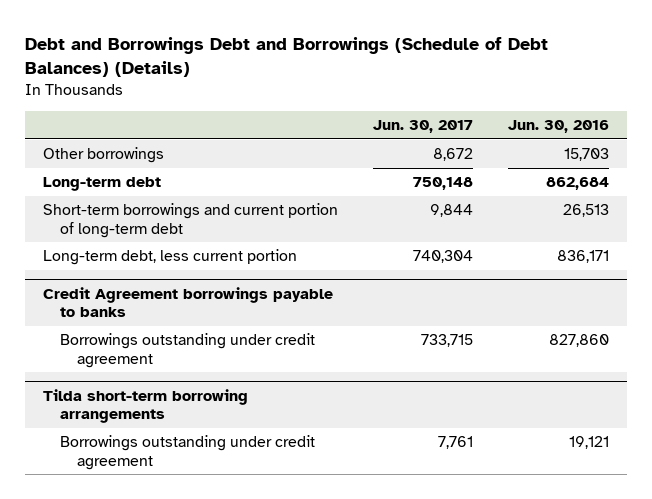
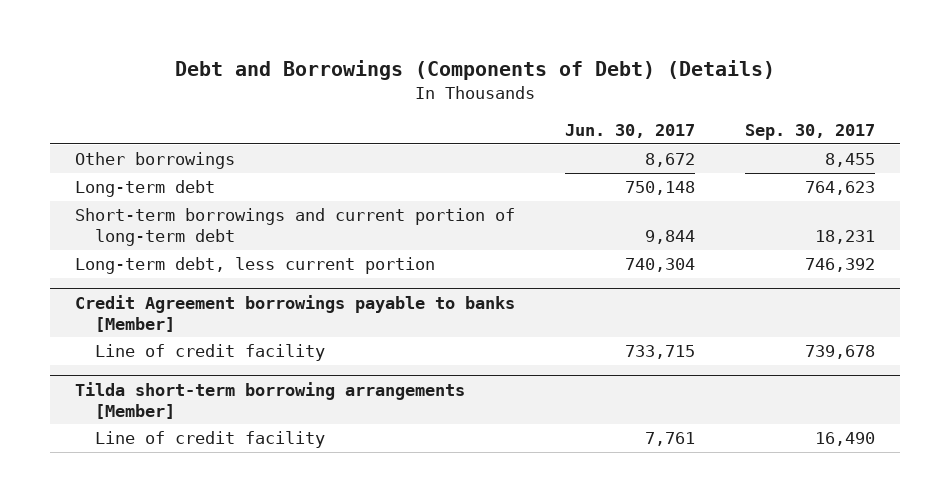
- Debt and Borrowings Debt and Borrowings (Schedule of Debt Balances) (Details)
+ Debt and Borrowings (Components of Debt) (Details)
- | Jun. 30, 2017 | Jun. 30, 2016
+ | Jun. 30, 2017 | Sep. 30, 2017
- Credit Agreement borrowings payable to banks
- Borrowings outstanding under credit agreement | 733,715 | 827,860
- Tilda short-term borrowing arrangements
- Borrowings outstanding under credit agreement | 7,761 | 19,121
+ Credit Agreement borrowings payable to banks [Member]
+ Line of credit facility | 733,715 | 739,678
+ Tilda short-term borrowing arrangements [Member]
+ Line of credit facility | 7,761 | 16,490

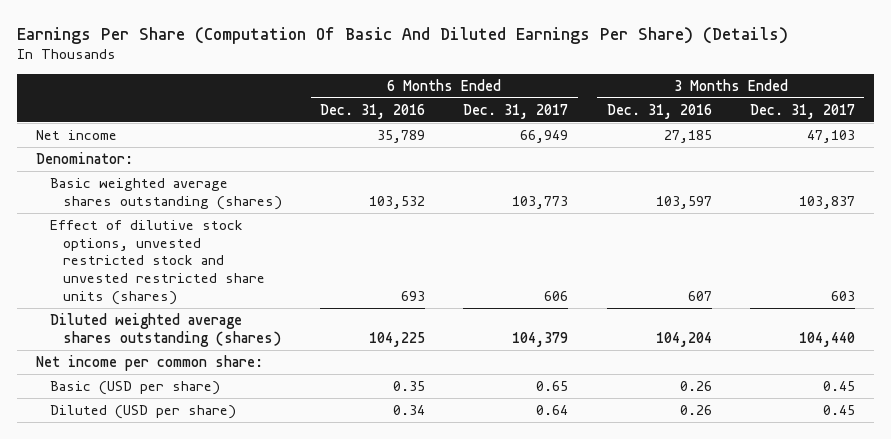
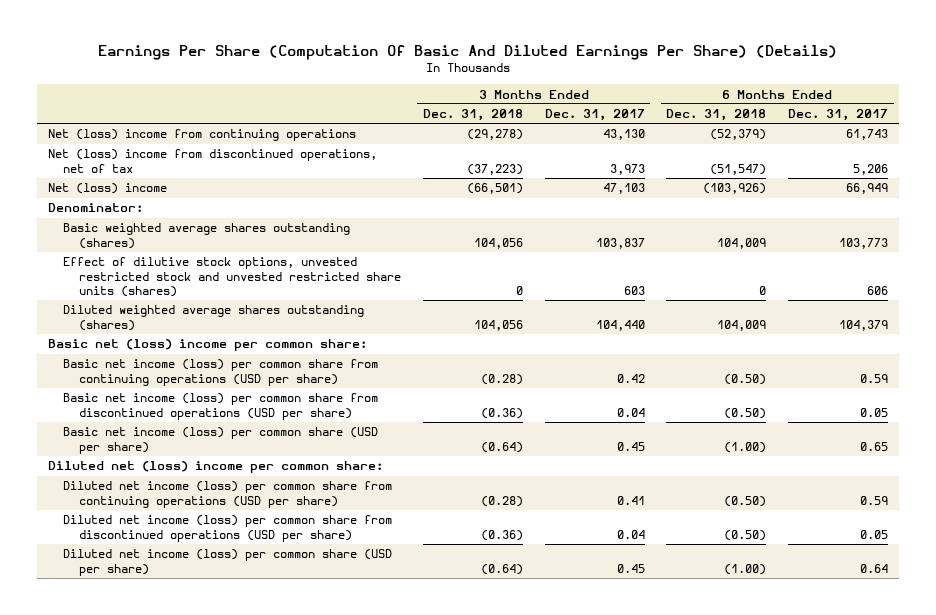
- | 6 Months Ended Dec. 31, 2016 | 6 Months Ended Dec. 31, 2017 | 3 Months Ended Dec. 31, 2016 | 3 Months Ended Dec. 31, 2017
+ | 3 Months Ended Dec. 31, 2018 | 3 Months Ended Dec. 31, 2017 | 6 Months Ended Dec. 31, 2018 | 6 Months Ended Dec. 31, 2017
- Net income | 35,789 | 66,949 | 27,185 | 47,103
+ Net (loss) income from continuing operations | (29,278) | 43,130 | (52,379) | 61,743
+ Net (loss) income from discontinued operations, net of tax | (37,223) | 3,973 | (51,547) | 5,206
+ Net (loss) income | (66,501) | 47,103 | (103,926) | 66,949
- Net income per common share:
- Basic (USD per share) | 0.35 | 0.65 | 0.26 | 0.45
- Diluted (USD per share) | 0.34 | 0.64 | 0.26 | 0.45
+ Basic net (loss) income per common share:
+ Basic net income (loss) per common share from continuing operations (USD per share) | (0.28) | 0.42 | (0.50) | 0.59
+ Basic net income (loss) per common share from discontinued operations (USD per share) | (0.36) | 0.04 | (0.50) | 0.05
+ Basic net income (loss) per common share (USD per share) | (0.64) | 0.45 | (1.00) | 0.65
+ Diluted net (loss) income per common share:
+ Diluted net income (loss) per common share from continuing operations (USD per share) | (0.28) | 0.41 | (0.50) | 0.59
+ Diluted net income (loss) per common share from discontinued operations (USD per share) | (0.36) | 0.04 | (0.50) | 0.05
+ Diluted net income (loss) per common share (USD per share) | (0.64) | 0.45 | (1.00) | 0.64

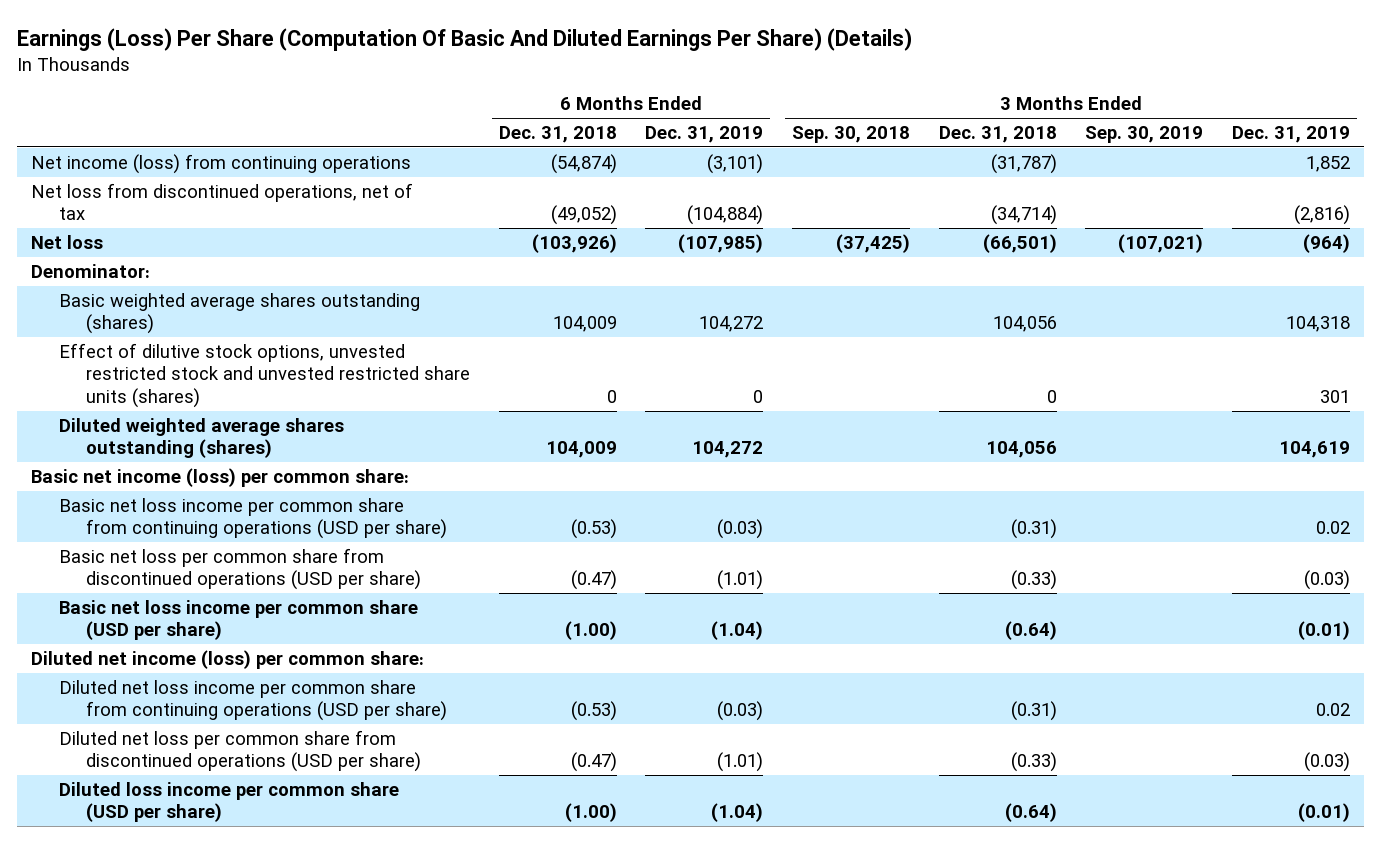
- Earnings Per Share (Computation Of Basic And Diluted Earnings Per Share) (Details)
+ Earnings (Loss) Per Share (Computation Of Basic And Diluted Earnings Per Share) (Details)
- | 3 Months Ended Dec. 31, 2018 | 3 Months Ended Dec. 31, 2017 | 6 Months Ended Dec. 31, 2018 | 6 Months Ended Dec. 31, 2017
+ | 6 Months Ended Dec. 31, 2018 | 6 Months Ended Dec. 31, 2019 | 3 Months Ended Sep. 30, 2018 | 3 Months Ended Dec. 31, 2018 | 3 Months Ended Sep. 30, 2019 | 3 Months Ended Dec. 31, 2019
- Net (loss) income from continuing operations | (29,278) | 43,130 | (52,379) | 61,743
- Net (loss) income from discontinued operations, net of tax | (37,223) | 3,973 | (51,547) | 5,206
- Net (loss) income | (66,501) | 47,103 | (103,926) | 66,949
+ Net income (loss) from continuing operations | (54,874) | (3,101) | | (31,787) | | 1,852
+ Net loss from discontinued operations, net of tax | (49,052) | (104,884) | | (34,714) | | (2,816)
+ Net loss | (103,926) | (107,985) | (37,425) | (66,501) | (107,021) | (964)
- Basic net (loss) income per common share:
- Basic net income (loss) per common share from continuing operations (USD per share) | (0.28) | 0.42 | (0.50) | 0.59
- Basic net income (loss) per common share from discontinued operations (USD per share) | (0.36) | 0.04 | (0.50) | 0.05
- Basic net income (loss) per common share (USD per share) | (0.64) | 0.45 | (1.00) | 0.65
- Diluted net (loss) income per common share:
- Diluted net income (loss) per common share from continuing operations (USD per share) | (0.28) | 0.41 | (0.50) | 0.59
- Diluted net income (loss) per common share from discontinued operations (USD per share) | (0.36) | 0.04 | (0.50) | 0.05
- Diluted net income (loss) per common share (USD per share) | (0.64) | 0.45 | (1.00) | 0.64
+ Basic net income (loss) per common share:
+ Basic net loss income per common share from continuing operations (USD per share) | (0.53) | (0.03) | | (0.31) | | 0.02
+ Basic net loss per common share from discontinued operations (USD per share) | (0.47) | (1.01) | | (0.33) | | (0.03)
+ Basic net loss income per common share (USD per share) | (1.00) | (1.04) | | (0.64) | | (0.01)
+ Diluted net income (loss) per common share:
+ Diluted net loss income per common share from continuing operations (USD per share) | (0.53) | (0.03) | | (0.31) | | 0.02
+ Diluted net loss per common share from discontinued operations (USD per share) | (0.47) | (1.01) | | (0.33) | | (0.03)
+ Diluted loss income per common share (USD per share) | (1.00) | (1.04) | | (0.64) | | (0.01)

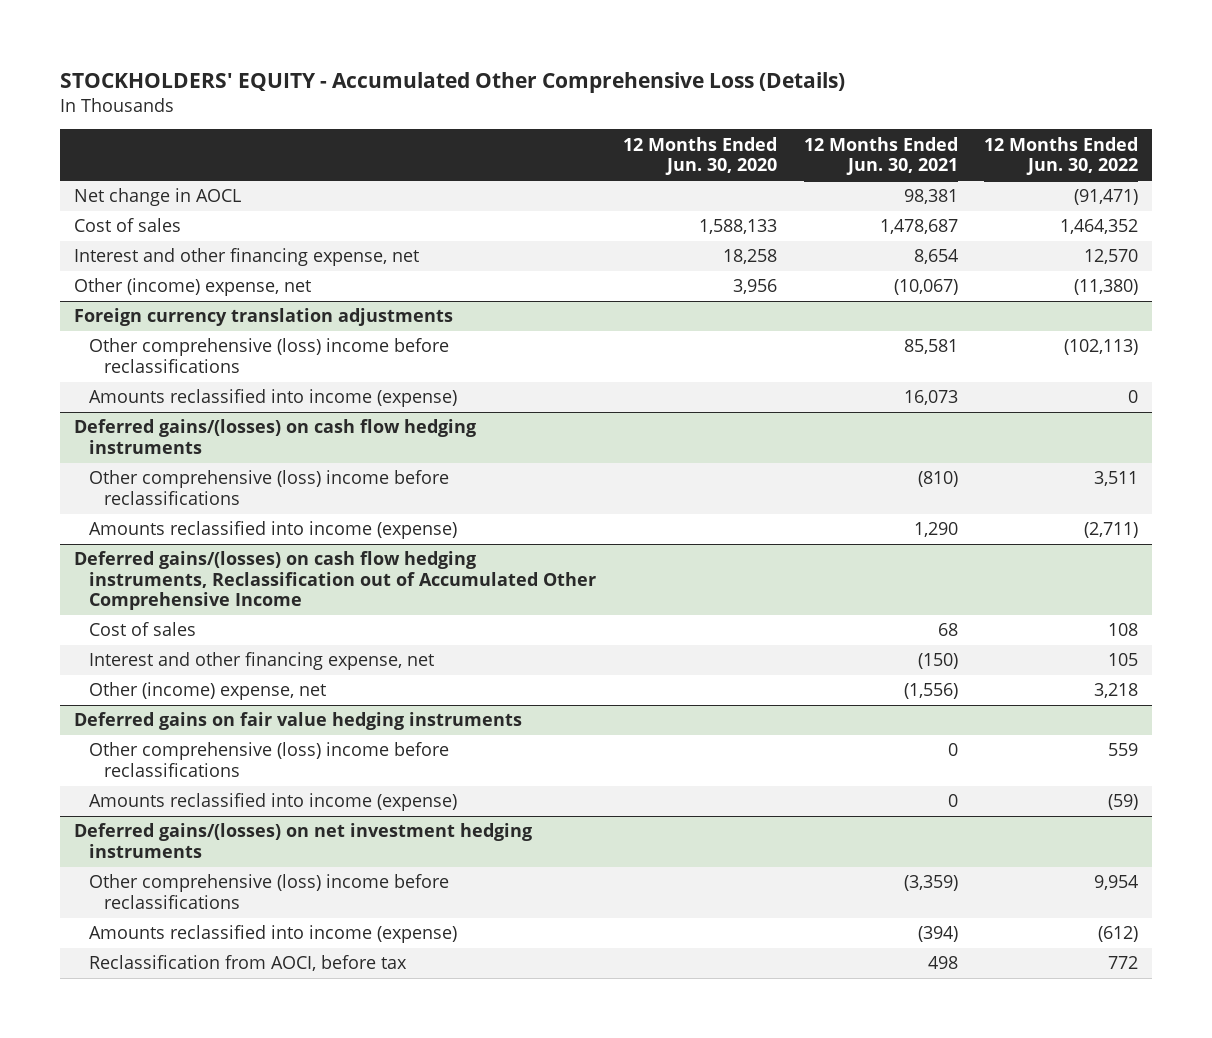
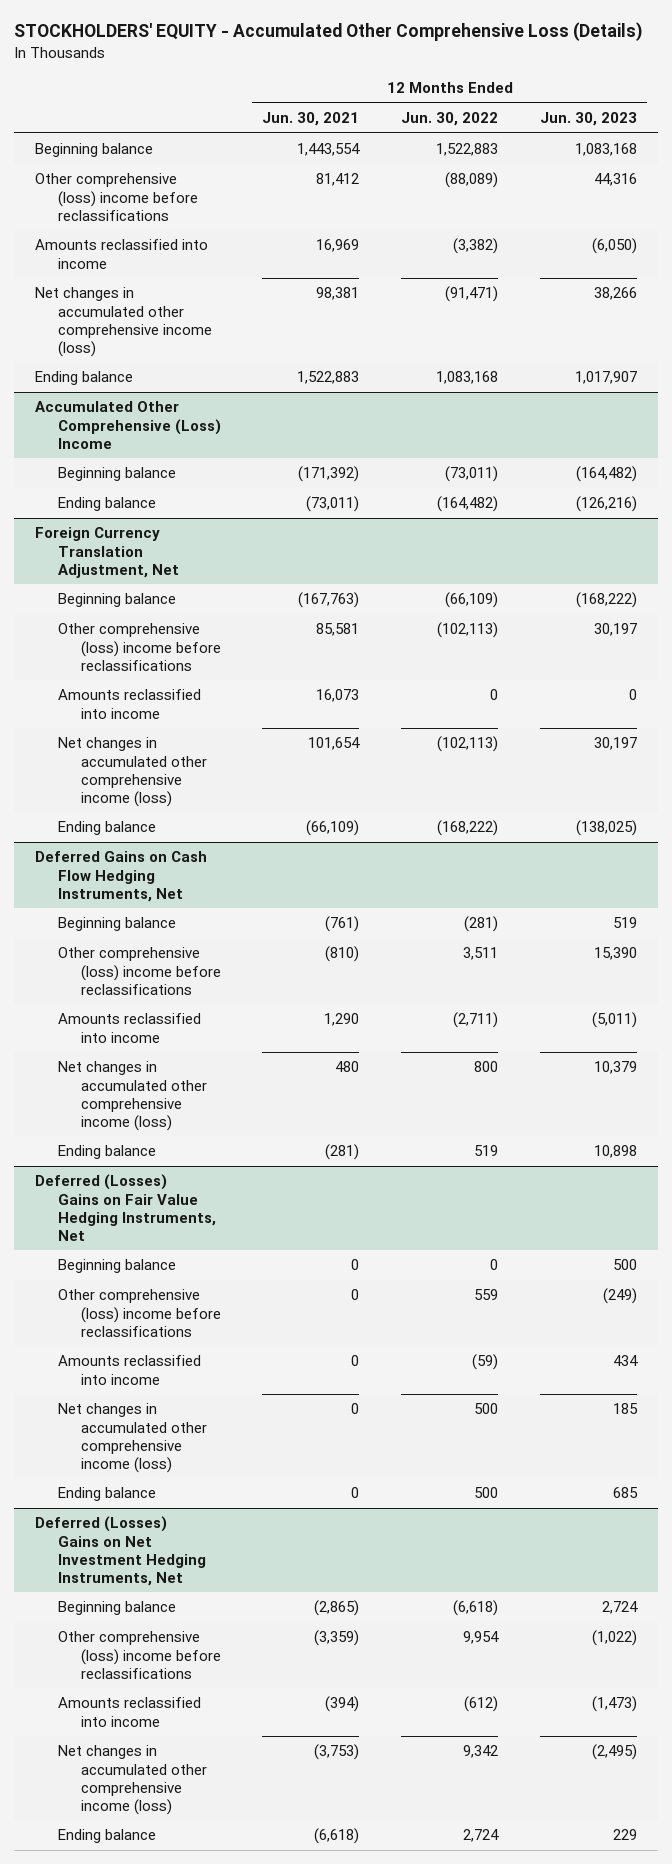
- | 12 Months Ended Jun. 30, 2020 | 12 Months Ended Jun. 30, 2021 | 12 Months Ended Jun. 30, 2022
+ | 12 Months Ended Jun. 30, 2021 | 12 Months Ended Jun. 30, 2022 | 12 Months Ended Jun. 30, 2023
- Net change in AOCL | | 98,381 | (91,471)
- Cost of sales | 1,588,133 | 1,478,687 | 1,464,352
- Interest and other financing expense, net | 18,258 | 8,654 | 12,570
- Other (income) expense, net | 3,956 | (10,067) | (11,380)
- Foreign currency translation adjustments
+ Beginning balance | 1,443,554 | 1,522,883 | 1,083,168
+ Other comprehensive (loss) income before reclassifications | 81,412 | (88,089) | 44,316
+ Amounts reclassified into income | 16,969 | (3,382) | (6,050)
+ Net changes in accumulated other comprehensive income (loss) | 98,381 | (91,471) | 38,266
+ Ending balance | 1,522,883 | 1,083,168 | 1,017,907
+ Accumulated Other Comprehensive (Loss) Income
+ Beginning balance | (171,392) | (73,011) | (164,482)
+ Ending balance | (73,011) | (164,482) | (126,216)
+ Foreign Currency Translation Adjustment, Net
+ Beginning balance | (167,763) | (66,109) | (168,222)
- Amounts reclassified into income (expense) | | 16,073 | 0
- Deferred gains/(losses) on cash flow hedging instruments
+ Amounts reclassified into income | 16,073 | 0 | 0
+ Net changes in accumulated other comprehensive income (loss) | 101,654 | (102,113) | 30,197
+ Ending balance | (66,109) | (168,222) | (138,025)
+ Deferred Gains on Cash Flow Hedging Instruments, Net
+ Beginning balance | (761) | (281) | 519
- Amounts reclassified into income (expense) | | 1,290 | (2,711)
- Deferred gains/(losses) on cash flow hedging instruments, Reclassification out of Accumulated Other Comprehensive Income
- Cost of sales | | 68 | 108
- Interest and other financing expense, net | | (150) | 105
- Other (income) expense, net | | (1,556) | 3,218
- Deferred gains on fair value hedging instruments
+ Amounts reclassified into income | 1,290 | (2,711) | (5,011)
+ Net changes in accumulated other comprehensive income (loss) | 480 | 800 | 10,379
+ Ending balance | (281) | 519 | 10,898
+ Deferred (Losses) Gains on Fair Value Hedging Instruments, Net
+ Beginning balance | 0 | 0 | 500
- Amounts reclassified into income (expense) | | 0 | (59)
- Deferred gains/(losses) on net investment hedging instruments
+ Amounts reclassified into income | 0 | (59) | 434
+ Net changes in accumulated other comprehensive income (loss) | 0 | 500 | 185
+ Ending balance | 0 | 500 | 685
+ Deferred (Losses) Gains on Net Investment Hedging Instruments, Net
+ Beginning balance | (2,865) | (6,618) | 2,724
- Amounts reclassified into income (expense) | | (394) | (612)
- Reclassification from AOCI, before tax | | 498 | 772
+ Amounts reclassified into income | (394) | (612) | (1,473)
+ Net changes in accumulated other comprehensive income (loss) | (3,753) | 9,342 | (2,495)
+ Ending balance | (6,618) | 2,724 | 229

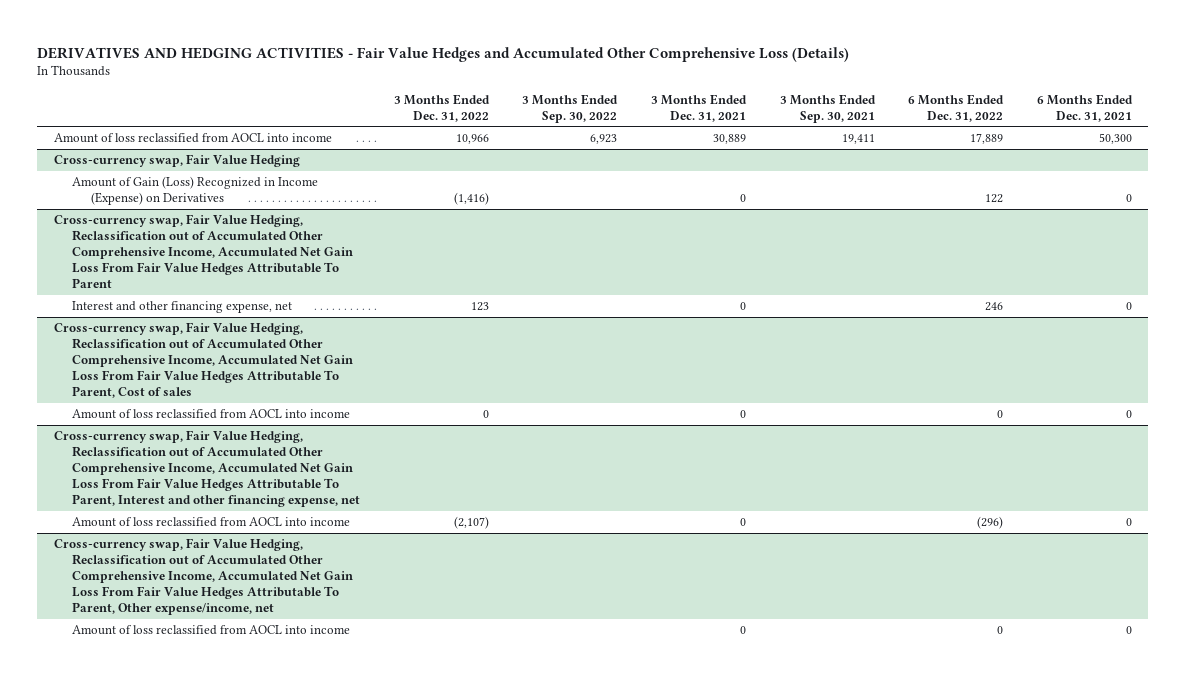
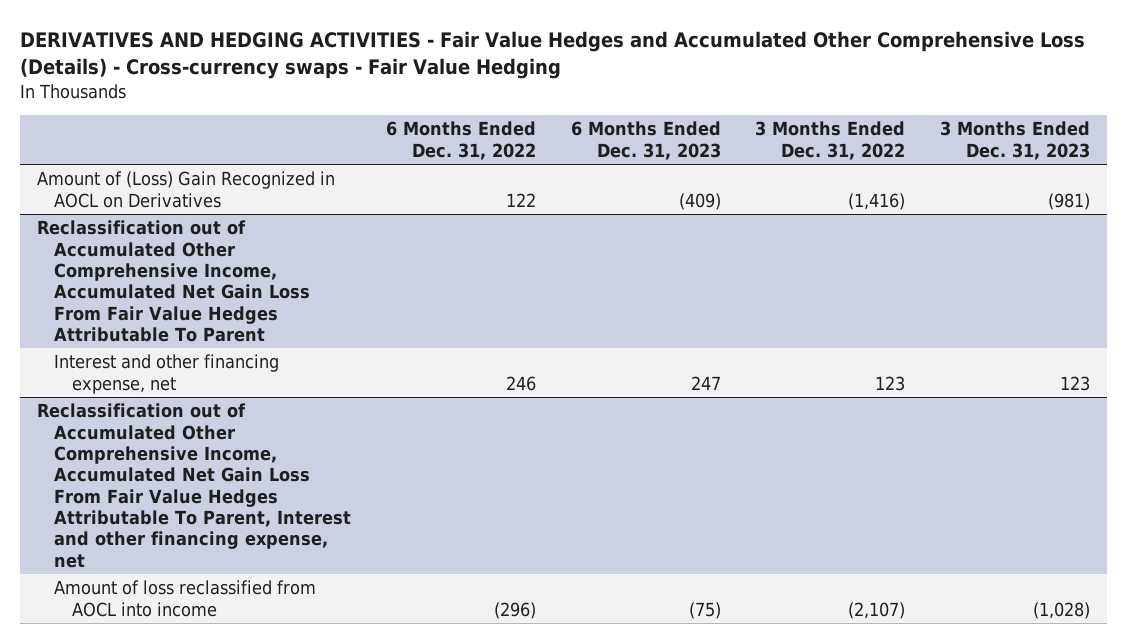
- DERIVATIVES AND HEDGING ACTIVITIES - Fair Value Hedges and Accumulated Other Comprehensive Loss (Details)
+ DERIVATIVES AND HEDGING ACTIVITIES - Fair Value Hedges and Accumulated Other Comprehensive Loss (Details) - Cross-currency swaps - Fair Value Hedging
- | 3 Months Ended Dec. 31, 2022 | 3 Months Ended Sep. 30, 2022 | 3 Months Ended Dec. 31, 2021 | 3 Months Ended Sep. 30, 2021 | 6 Months Ended Dec. 31, 2022 | 6 Months Ended Dec. 31, 2021
+ | 6 Months Ended Dec. 31, 2022 | 6 Months Ended Dec. 31, 2023 | 3 Months Ended Dec. 31, 2022 | 3 Months Ended Dec. 31, 2023
- Amount of loss reclassified from AOCL into income | 10,966 | 6,923 | 30,889 | 19,411 | 17,889 | 50,300
- Cross-currency swap, Fair Value Hedging
- Amount of Gain (Loss) Recognized in Income (Expense) on Derivatives | (1,416) | | 0 | | 122 | 0
- Cross-currency swap, Fair Value Hedging, Reclassification out of Accumulated Other Comprehensive Income, Accumulated Net Gain Loss From Fair Value Hedges Attributable To Parent
+ Amount of (Loss) Gain Recognized in AOCL on Derivatives | 122 | (409) | (1,416) | (981)
+ Reclassification out of Accumulated Other Comprehensive Income, Accumulated Net Gain Loss From Fair Value Hedges Attributable To Parent
- Cross-currency swap, Fair Value Hedging, Reclassification out of Accumulated Other Comprehensive Income, Accumulated Net Gain Loss From Fair Value Hedges Attributable To Parent, Cost of sales
- Amount of loss reclassified from AOCL into income | 0 | | 0 | | 0 | 0
- Cross-currency swap, Fair Value Hedging, Reclassification out of Accumulated Other Comprehensive Income, Accumulated Net Gain Loss From Fair Value Hedges Attributable To Parent, Interest and other financing expense, net
+ Reclassification out of Accumulated Other Comprehensive Income, Accumulated Net Gain Loss From Fair Value Hedges Attributable To Parent, Interest and other financing expense, net
- Cross-currency swap, Fair Value Hedging, Reclassification out of Accumulated Other Comprehensive Income, Accumulated Net Gain Loss From Fair Value Hedges Attributable To Parent, Other expense/income, net
- Amount of loss reclassified from AOCL into income | | | 0 | | 0 | 0

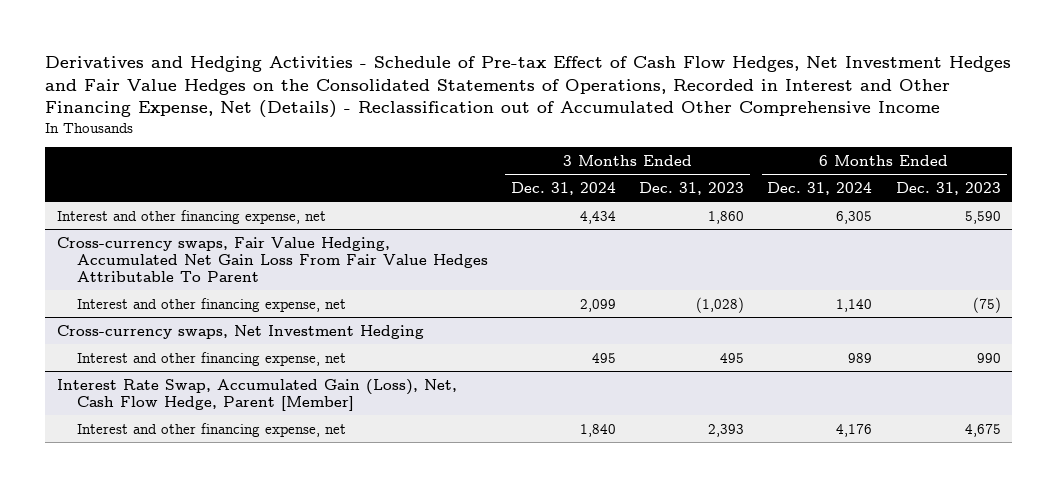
- DERIVATIVES AND HEDGING ACTIVITIES - Fair Value Hedges and Accumulated Other Comprehensive Loss (Details) - Cross-currency swaps - Fair Value Hedging
+ Derivatives and Hedging Activities - Schedule of Pre-tax Effect of Cash Flow Hedges, Net Investment Hedges and Fair Value Hedges on the Consolidated Statements of Operations, Recorded in Interest and Other Financing Expense, Net (Details) - Reclassification out of Accumulated Other Comprehensive Income
- | 6 Months Ended Dec. 31, 2022 | 6 Months Ended Dec. 31, 2023 | 3 Months Ended Dec. 31, 2022 | 3 Months Ended Dec. 31, 2023
+ | 3 Months Ended Dec. 31, 2024 | 3 Months Ended Dec. 31, 2023 | 6 Months Ended Dec. 31, 2024 | 6 Months Ended Dec. 31, 2023
- Amount of (Loss) Gain Recognized in AOCL on Derivatives | 122 | (409) | (1,416) | (981)
- Reclassification out of Accumulated Other Comprehensive Income, Accumulated Net Gain Loss From Fair Value Hedges Attributable To Parent
- Interest and other financing expense, net | 246 | 247 | 123 | 123
- Reclassification out of Accumulated Other Comprehensive Income, Accumulated Net Gain Loss From Fair Value Hedges Attributable To Parent, Interest and other financing expense, net
- Amount of loss reclassified from AOCL into income | (296) | (75) | (2,107) | (1,028)
+ Interest and other financing expense, net | 4,434 | 1,860 | 6,305 | 5,590
+ Cross-currency swaps, Fair Value Hedging, Accumulated Net Gain Loss From Fair Value Hedges Attributable To Parent
+ Interest and other financing expense, net | 2,099 | (1,028) | 1,140 | (75)
+ Cross-currency swaps, Net Investment Hedging
+ Interest and other financing expense, net | 495 | 495 | 989 | 990
+ Interest Rate Swap, Accumulated Gain (Loss), Net, Cash Flow Hedge, Parent [Member]
+ Interest and other financing expense, net | 1,840 | 2,393 | 4,176 | 4,675

